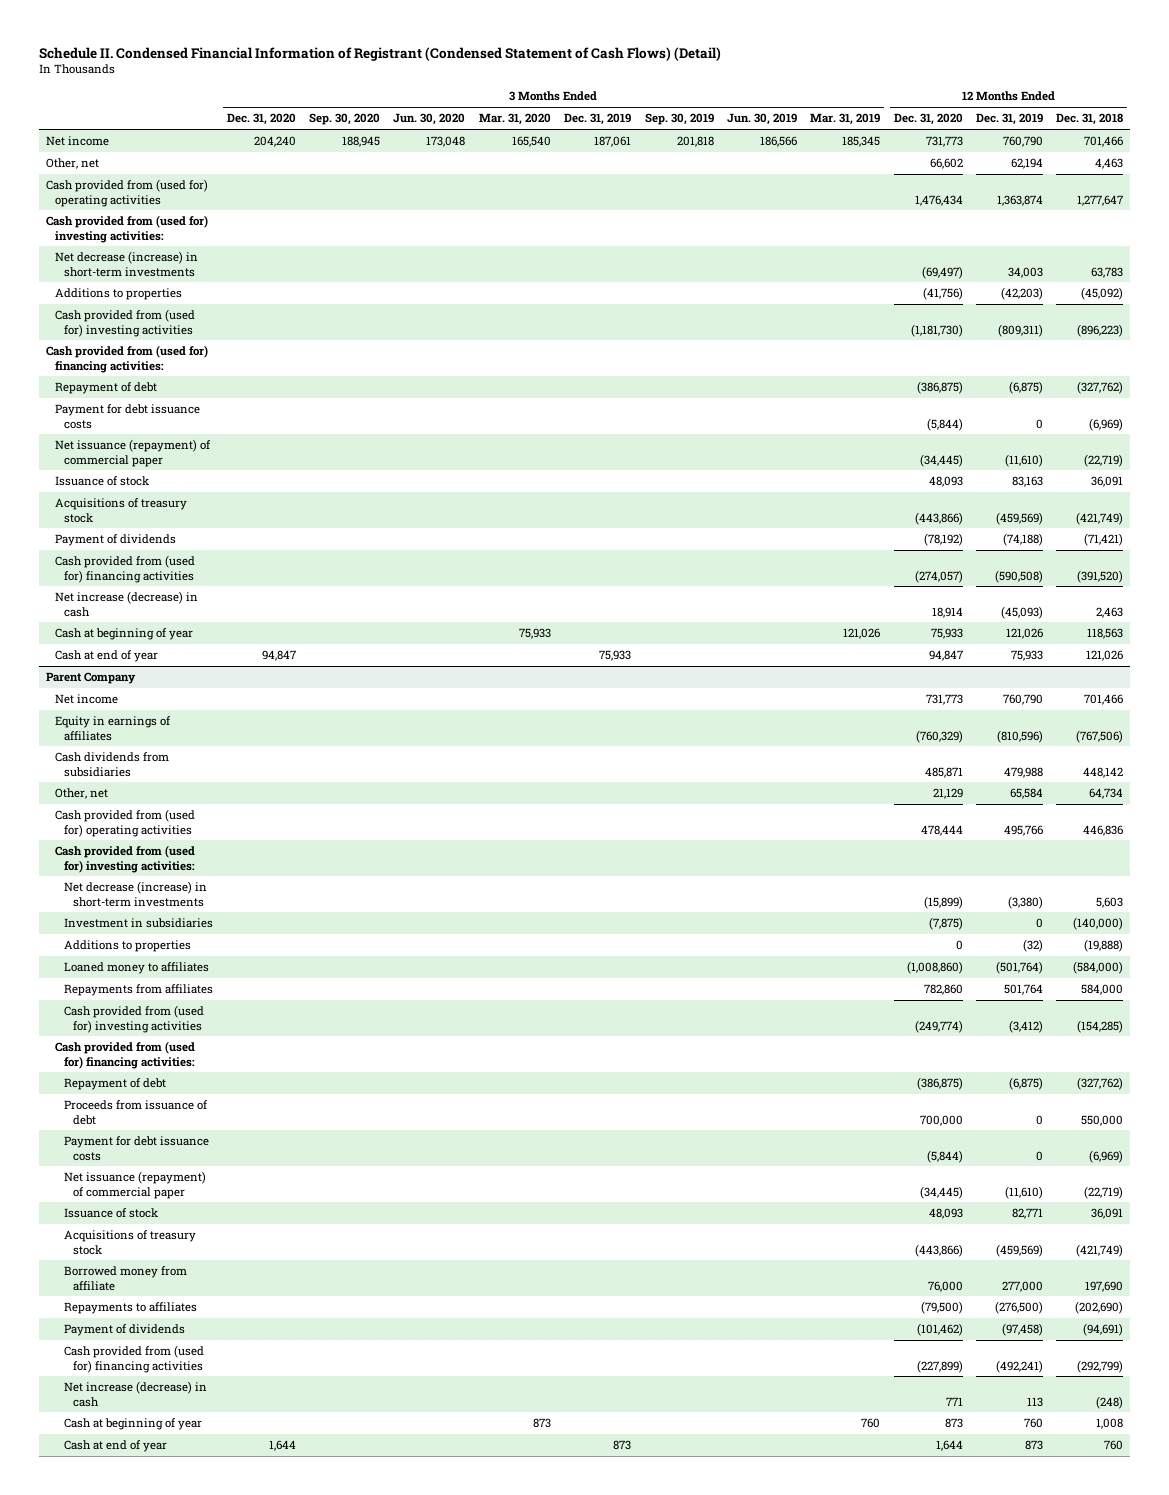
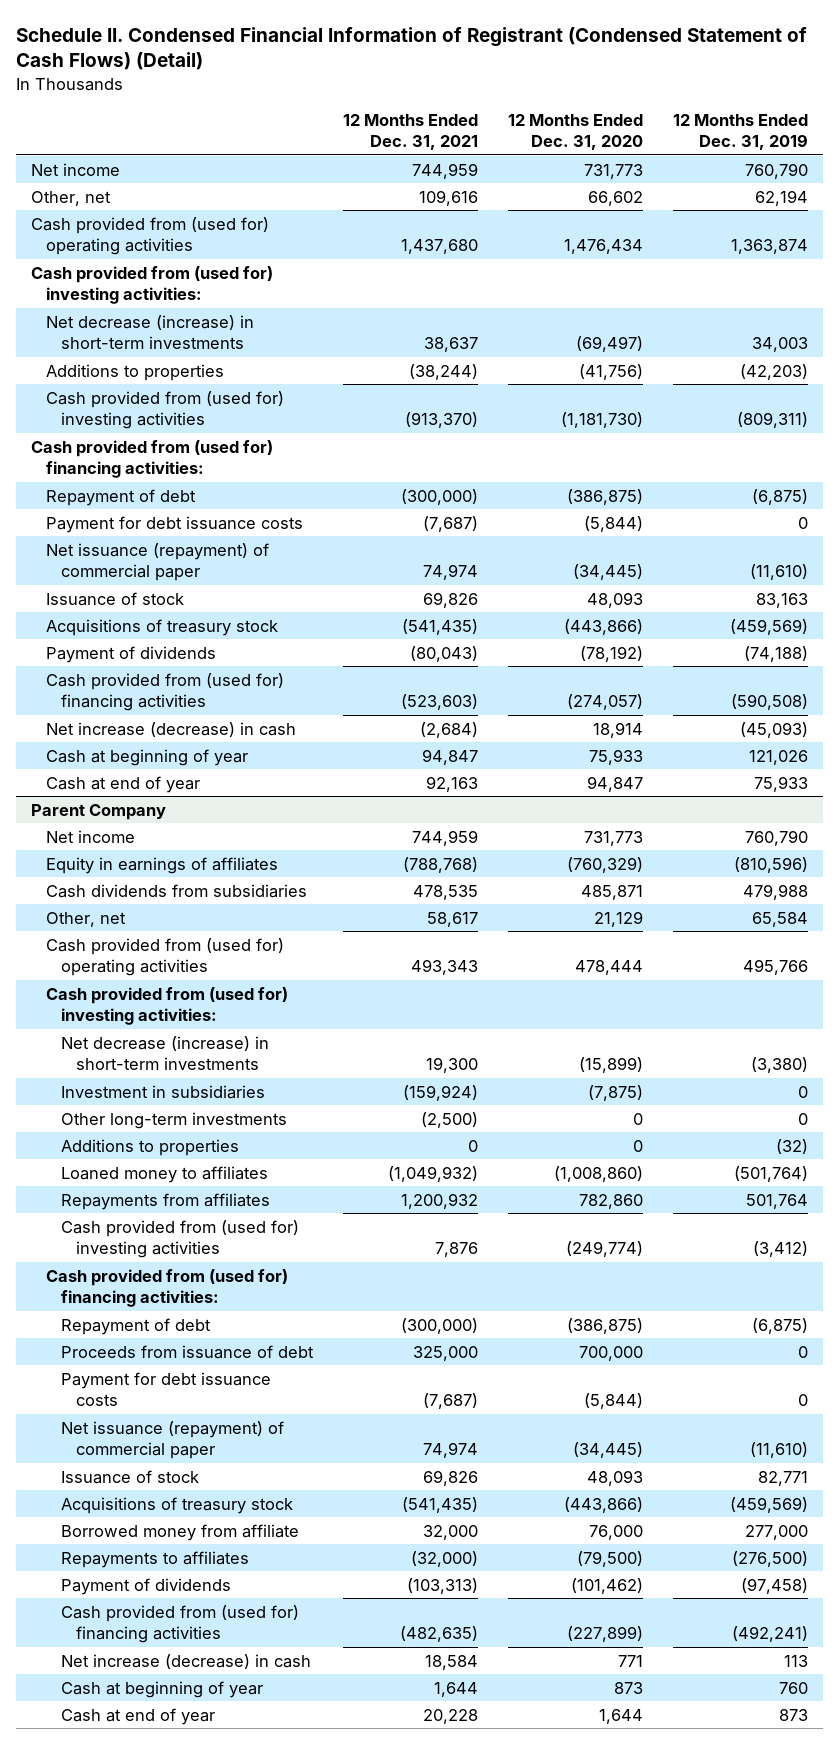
- | 3 Months Ended Dec. 31, 2020 | 3 Months Ended Sep. 30, 2020 | 3 Months Ended Jun. 30, 2020 | 3 Months Ended Mar. 31, 2020 | 3 Months Ended Dec. 31, 2019 | 3 Months Ended Sep. 30, 2019 | 3 Months Ended Jun. 30, 2019 | 3 Months Ended Mar. 31, 2019 | 12 Months Ended Dec. 31, 2020 | 12 Months Ended Dec. 31, 2019 | 12 Months Ended Dec. 31, 2018
+ | 12 Months Ended Dec. 31, 2021 | 12 Months Ended Dec. 31, 2020 | 12 Months Ended Dec. 31, 2019
@ Parent Company
+ Other long-term investments | (2,500) | 0 | 0

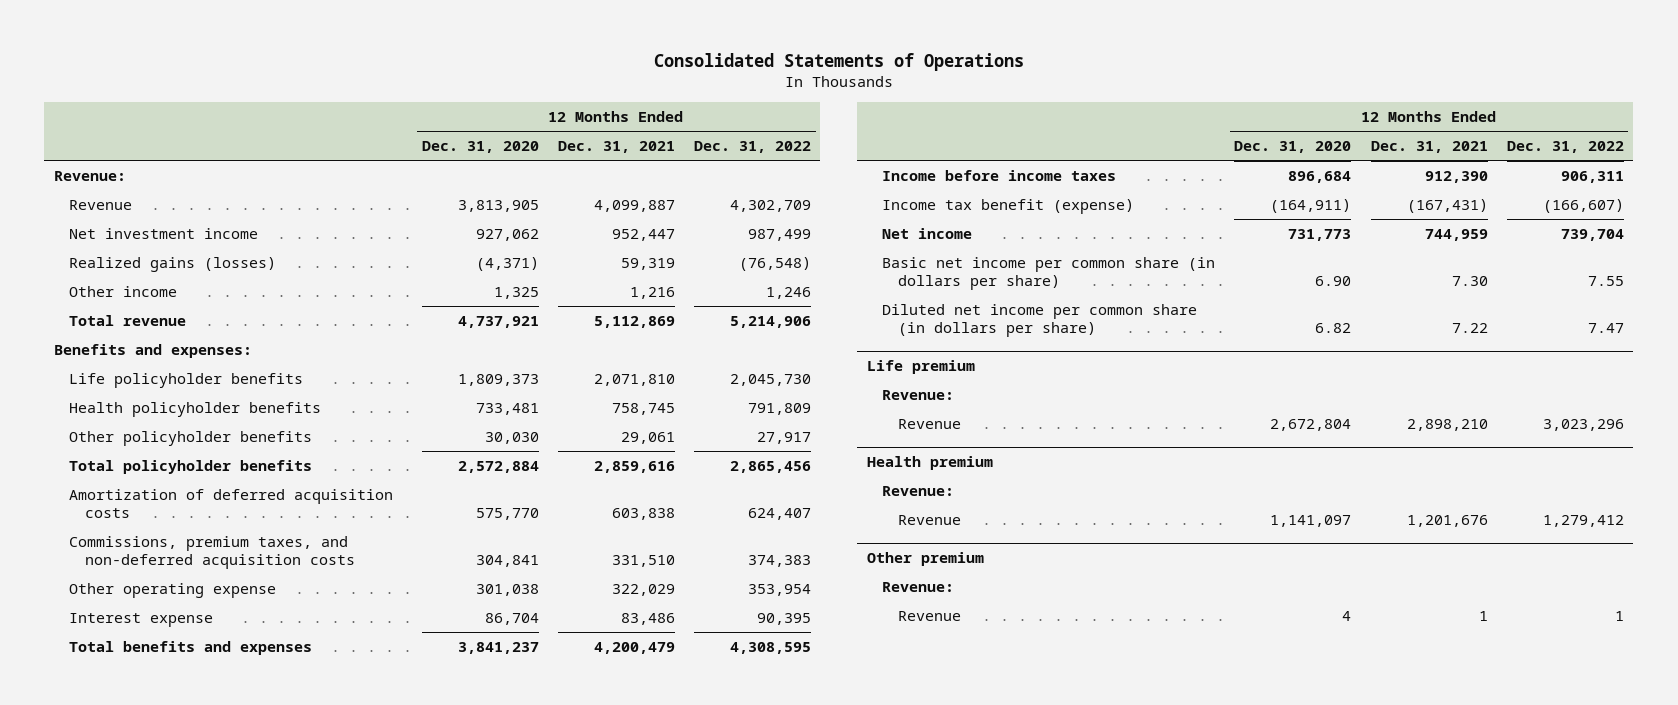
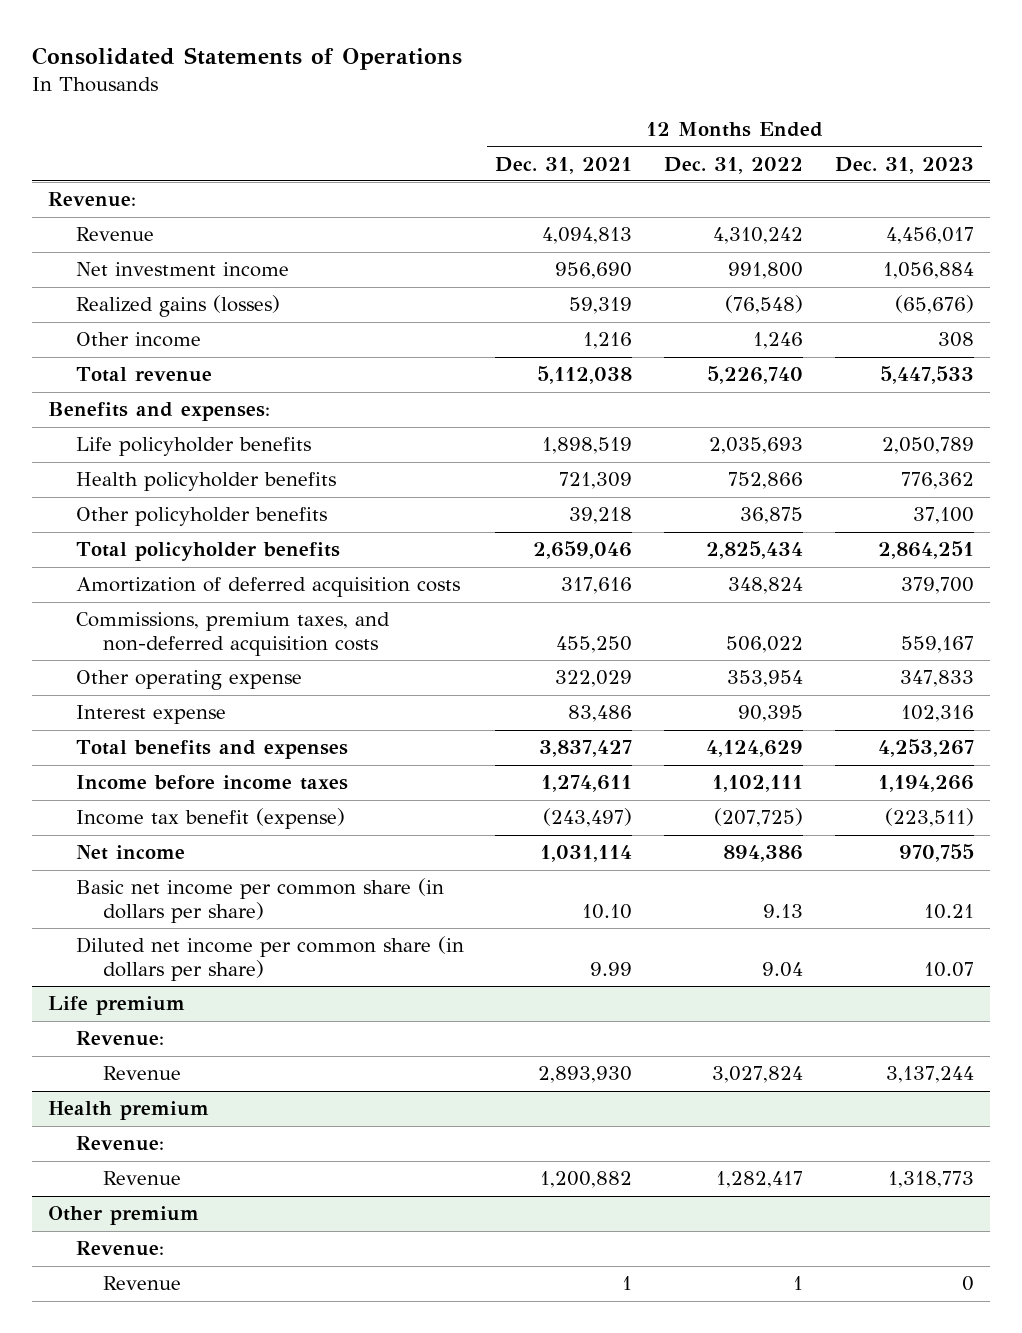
- | 12 Months Ended Dec. 31, 2020 | 12 Months Ended Dec. 31, 2021 | 12 Months Ended Dec. 31, 2022
+ | 12 Months Ended Dec. 31, 2021 | 12 Months Ended Dec. 31, 2022 | 12 Months Ended Dec. 31, 2023
- Revenue | 3,813,905 | 4,099,887 | 4,302,709
- Net investment income | 927,062 | 952,447 | 987,499
+ Revenue | 4,094,813 | 4,310,242 | 4,456,017
+ Net investment income | 956,690 | 991,800 | 1,056,884
- Total revenue | 4,737,921 | 5,112,869 | 5,214,906
+ Total revenue | 5,112,038 | 5,226,740 | 5,447,533
- Life policyholder benefits | 1,809,373 | 2,071,810 | 2,045,730
- Health policyholder benefits | 733,481 | 758,745 | 791,809
- Other policyholder benefits | 30,030 | 29,061 | 27,917
- Total policyholder benefits | 2,572,884 | 2,859,616 | 2,865,456
- Amortization of deferred acquisition costs | 575,770 | 603,838 | 624,407
- Commissions, premium taxes, and non-deferred acquisition costs | 304,841 | 331,510 | 374,383
+ Life policyholder benefits | 1,898,519 | 2,035,693 | 2,050,789
+ Health policyholder benefits | 721,309 | 752,866 | 776,362
+ Other policyholder benefits | 39,218 | 36,875 | 37,100
+ Total policyholder benefits | 2,659,046 | 2,825,434 | 2,864,251
+ Amortization of deferred acquisition costs | 317,616 | 348,824 | 379,700
+ Commissions, premium taxes, and non-deferred acquisition costs | 455,250 | 506,022 | 559,167
- Total benefits and expenses | 3,841,237 | 4,200,479 | 4,308,595
- Income before income taxes | 896,684 | 912,390 | 906,311
- Income tax benefit (expense) | (164,911) | (167,431) | (166,607)
- Net income | 731,773 | 744,959 | 739,704
- Basic net income per common share (in dollars per share) | 6.90 | 7.30 | 7.55
- Diluted net income per common share (in dollars per share) | 6.82 | 7.22 | 7.47
+ Total benefits and expenses | 3,837,427 | 4,124,629 | 4,253,267
+ Income before income taxes | 1,274,611 | 1,102,111 | 1,194,266
+ Income tax benefit (expense) | (243,497) | (207,725) | (223,511)
+ Net income | 1,031,114 | 894,386 | 970,755
+ Basic net income per common share (in dollars per share) | 10.10 | 9.13 | 10.21
+ Diluted net income per common share (in dollars per share) | 9.99 | 9.04 | 10.07
@ Life premium
- Revenue | 2,672,804 | 2,898,210 | 3,023,296
+ Revenue | 2,893,930 | 3,027,824 | 3,137,244
@ Health premium
- Revenue | 1,141,097 | 1,201,676 | 1,279,412
+ Revenue | 1,200,882 | 1,282,417 | 1,318,773

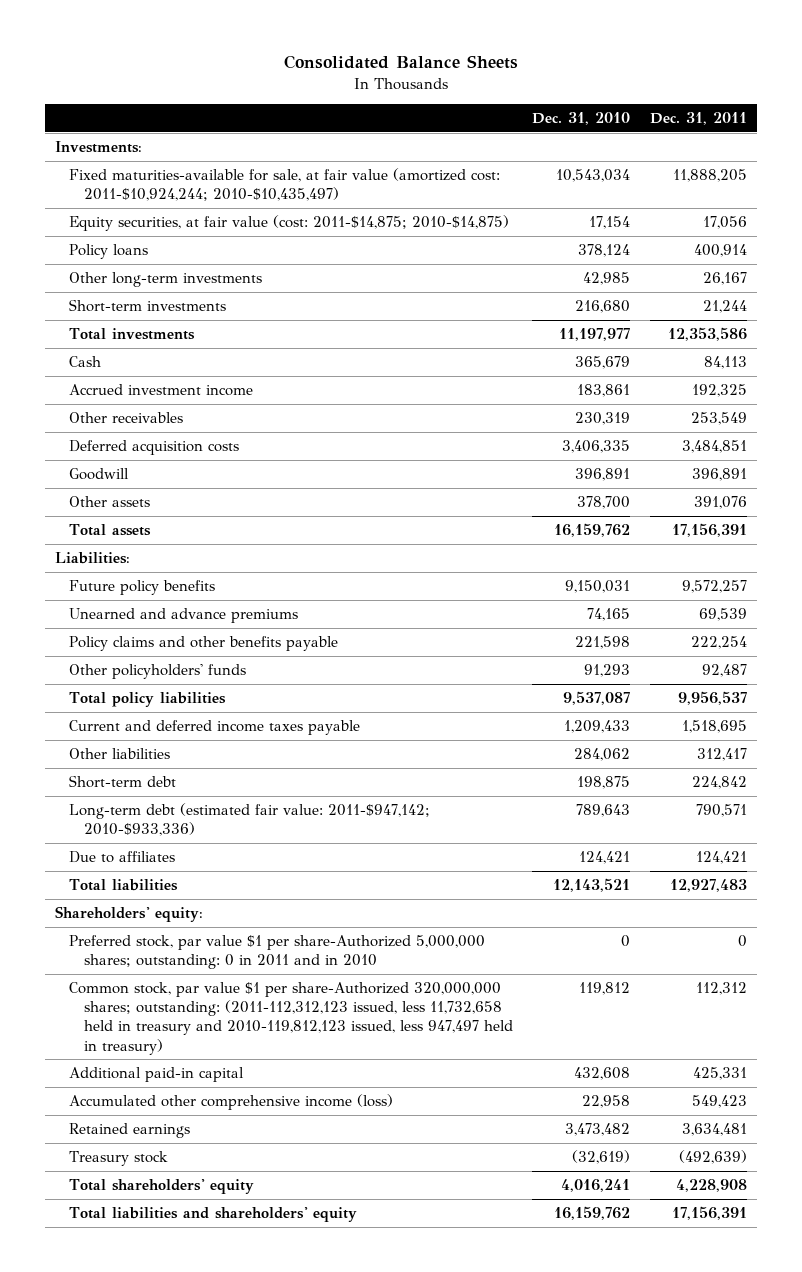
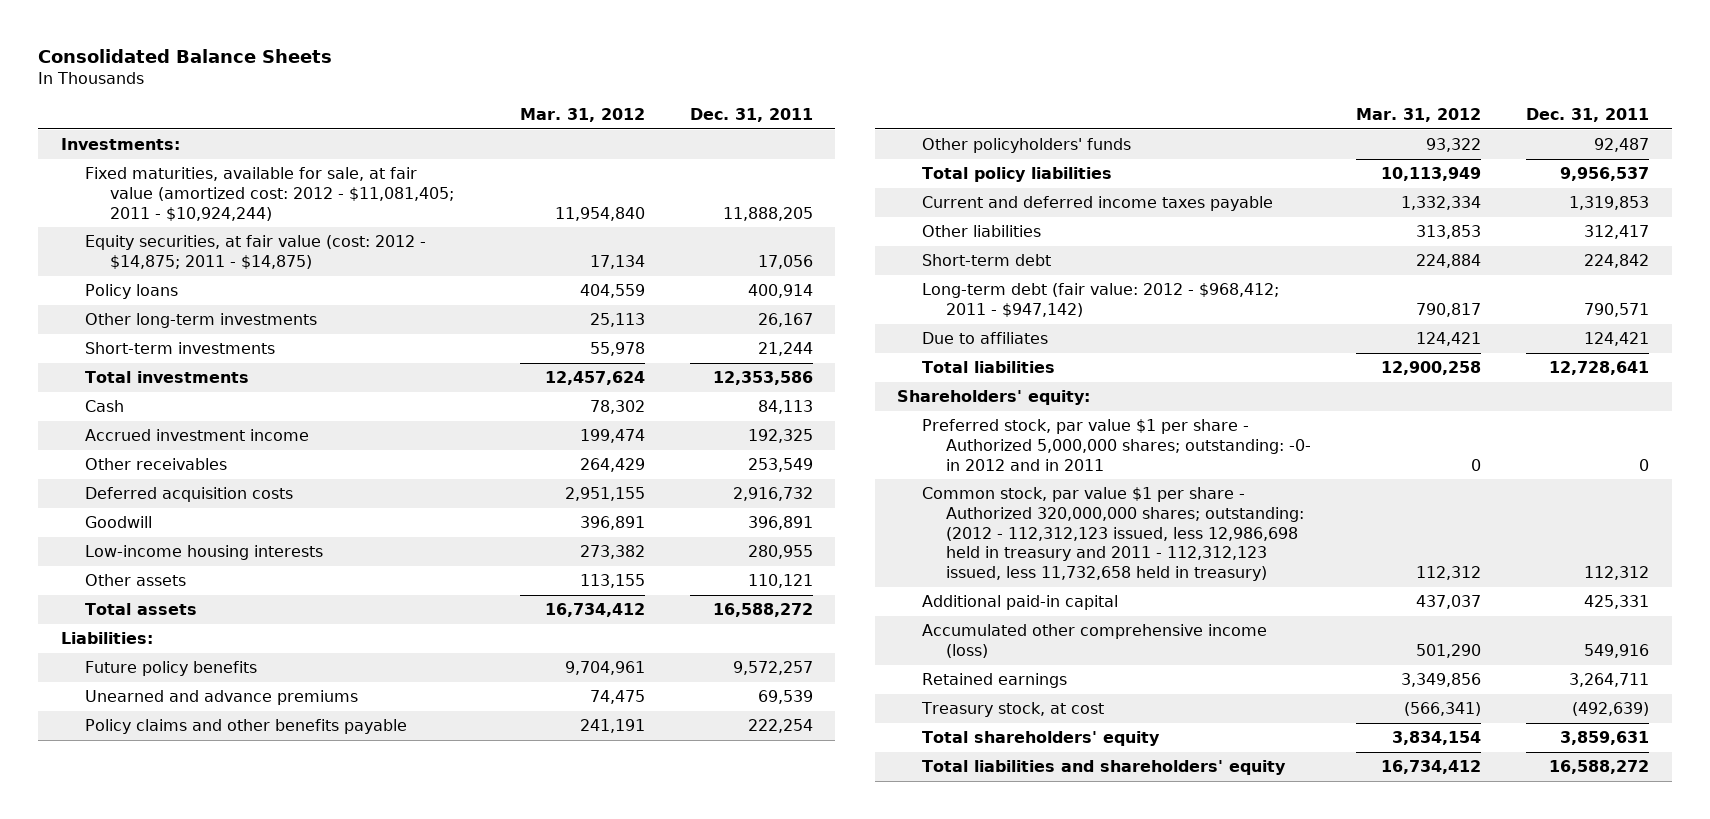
- | Dec. 31, 2010 | Dec. 31, 2011
+ | Mar. 31, 2012 | Dec. 31, 2011
- Fixed maturities-available for sale, at fair value (amortized cost: 2011-$10,924,244; 2010-$10,435,497) | 10,543,034 | 11,888,205
- Equity securities, at fair value (cost: 2011-$14,875; 2010-$14,875) | 17,154 | 17,056
+ Fixed maturities, available for sale, at fair value (amortized cost: 2012 - $11,081,405; 2011 - $10,924,244) | 11,954,840 | 11,888,205
+ Equity securities, at fair value (cost: 2012 - $14,875; 2011 - $14,875) | 17,134 | 17,056
- Deferred acquisition costs | 3,406,335 | 3,484,851
+ Deferred acquisition costs | 2,951,155 | 2,916,732
- Other assets | 378,700 | 391,076
- Total assets | 16,159,762 | 17,156,391
+ Low-income housing interests | 273,382 | 280,955
+ Other assets | 113,155 | 110,121
+ Total assets | 16,734,412 | 16,588,272
- Current and deferred income taxes payable | 1,209,433 | 1,518,695
+ Current and deferred income taxes payable | 1,332,334 | 1,319,853
- Long-term debt (estimated fair value: 2011-$947,142; 2010-$933,336) | 789,643 | 790,571
+ Long-term debt (fair value: 2012 - $968,412; 2011 - $947,142) | 790,817 | 790,571
- Total liabilities | 12,143,521 | 12,927,483
+ Total liabilities | 12,900,258 | 12,728,641
- Preferred stock, par value $1 per share-Authorized 5,000,000 shares; outstanding: 0 in 2011 and in 2010 | 0 | 0
- Common stock, par value $1 per share-Authorized 320,000,000 shares; outstanding: (2011-112,312,123 issued, less 11,732,658 held in treasury and 2010-119,812,123 issued, less 947,497 held in treasury) | 119,812 | 112,312
+ Preferred stock, par value $1 per share - Authorized 5,000,000 shares; outstanding: -0- in 2012 and in 2011 | 0 | 0
+ Common stock, par value $1 per share - Authorized 320,000,000 shares; outstanding: (2012 - 112,312,123 issued, less 12,986,698 held in treasury and 2011 - 112,312,123 issued, less 11,732,658 held in treasury) | 112,312 | 112,312
- Accumulated other comprehensive income (loss) | 22,958 | 549,423
- Retained earnings | 3,473,482 | 3,634,481
- Treasury stock | (32,619) | (492,639)
- Total shareholders' equity | 4,016,241 | 4,228,908
- Total liabilities and shareholders' equity | 16,159,762 | 17,156,391
+ Accumulated other comprehensive income (loss) | 501,290 | 549,916
+ Retained earnings | 3,349,856 | 3,264,711
+ Treasury stock, at cost | (566,341) | (492,639)
+ Total shareholders' equity | 3,834,154 | 3,859,631
+ Total liabilities and shareholders' equity | 16,734,412 | 16,588,272

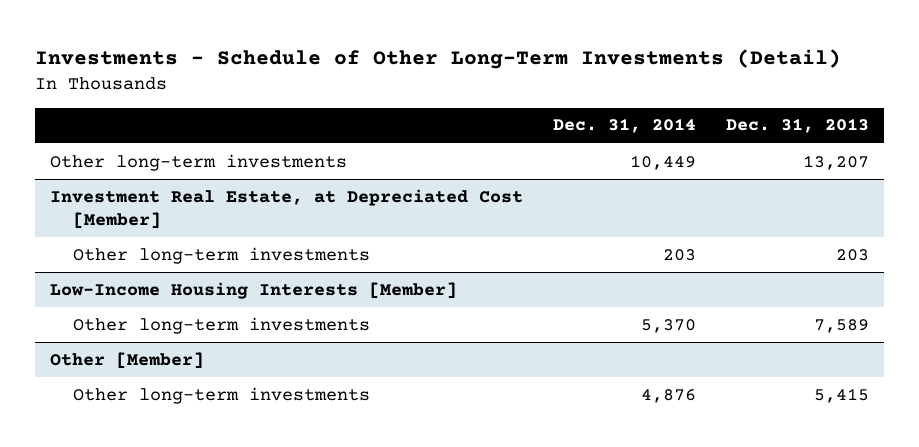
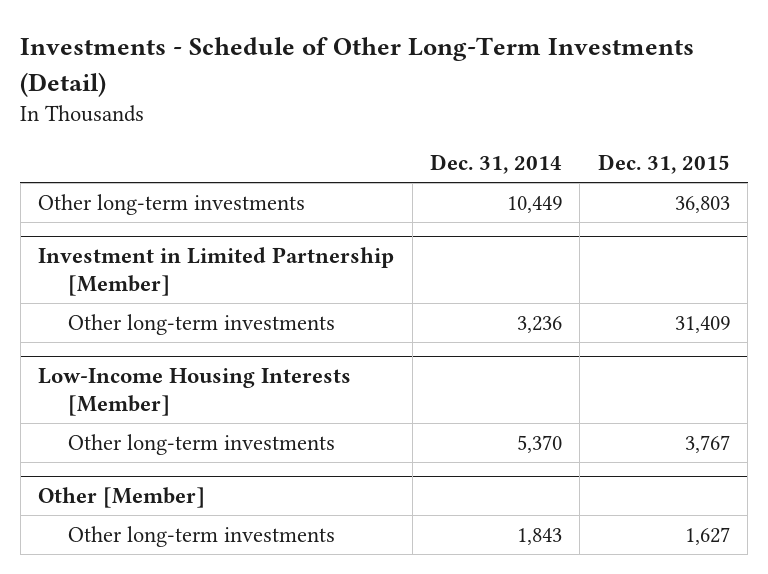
- | Dec. 31, 2014 | Dec. 31, 2013
+ | Dec. 31, 2014 | Dec. 31, 2015
- Investment Real Estate, at Depreciated Cost [Member]
- Other long-term investments | 203 | 203
+ Investment in Limited Partnership [Member]
+ Other long-term investments | 3,236 | 31,409
@ Other [Member]
- Other long-term investments | 4,876 | 5,415
+ Other long-term investments | 1,843 | 1,627

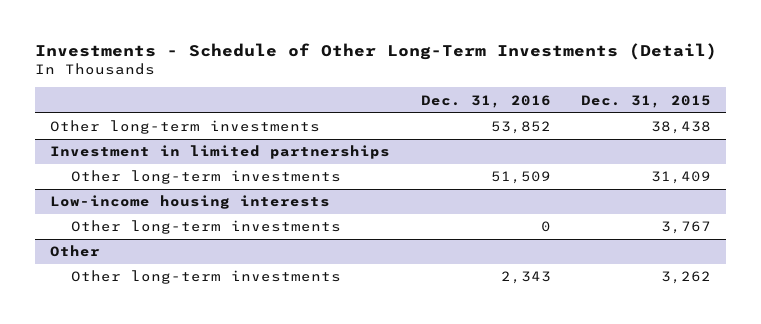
- | Dec. 31, 2014 | Dec. 31, 2015
+ | Dec. 31, 2016 | Dec. 31, 2015
- Other long-term investments | 10,449 | 36,803
- Investment in Limited Partnership [Member]
+ Other long-term investments | 53,852 | 38,438
+ Investment in limited partnerships
- Low-Income Housing Interests [Member]
+ Low-income housing interests
- Other [Member]
- Other long-term investments | 1,843 | 1,627
+ Other
+ Other long-term investments | 2,343 | 3,262

